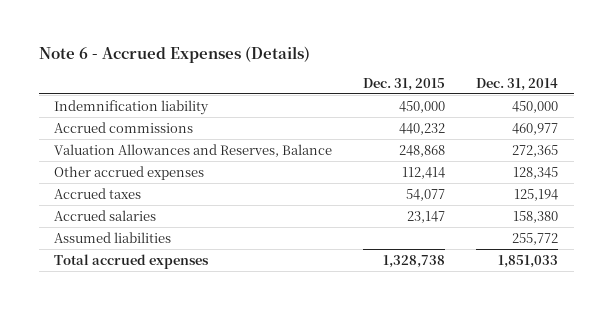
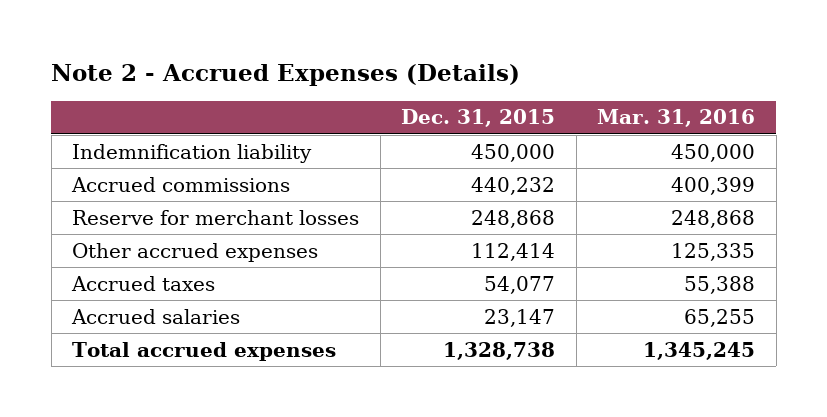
- Note 6 - Accrued Expenses (Details)
+ Note 2 - Accrued Expenses (Details)
- | Dec. 31, 2015 | Dec. 31, 2014
+ | Dec. 31, 2015 | Mar. 31, 2016
- Valuation Allowances and Reserves, Balance | 248,868 | 272,365
+ Reserve for merchant losses | 248,868 | 248,868
- Assumed liabilities | | 255,772

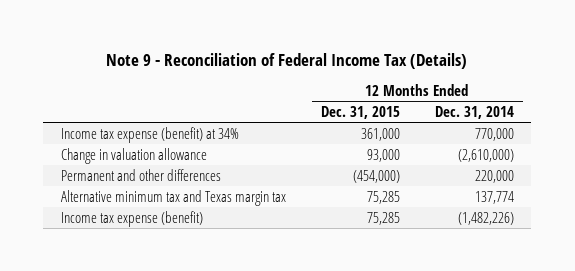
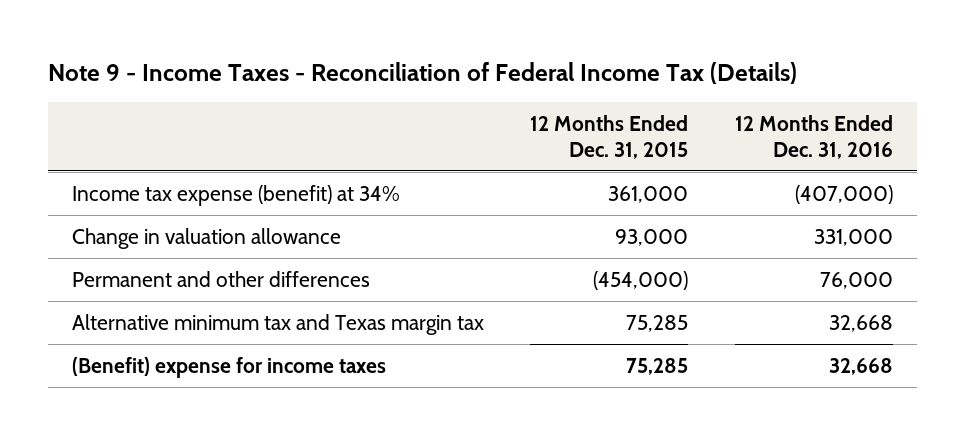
- Note 9 - Reconciliation of Federal Income Tax (Details)
+ Note 9 - Income Taxes - Reconciliation of Federal Income Tax (Details)
- | 12 Months Ended Dec. 31, 2015 | 12 Months Ended Dec. 31, 2014
+ | 12 Months Ended Dec. 31, 2015 | 12 Months Ended Dec. 31, 2016
- Income tax expense (benefit) | 75,285 | (1,482,226)
+ (Benefit) expense for income taxes | 75,285 | 32,668

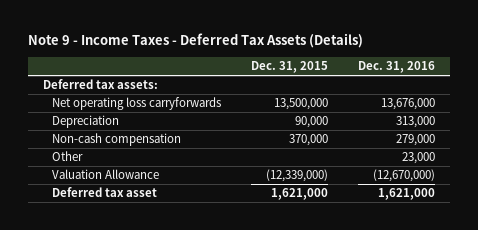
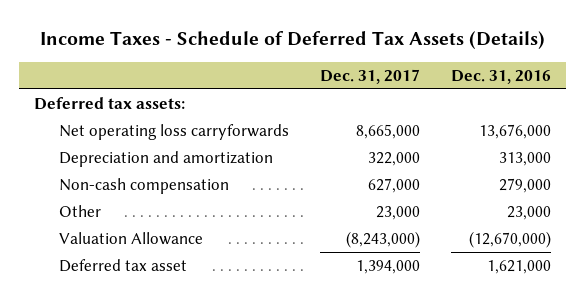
- Note 9 - Income Taxes - Deferred Tax Assets (Details)
+ Income Taxes - Schedule of Deferred Tax Assets (Details)
- | Dec. 31, 2015 | Dec. 31, 2016
+ | Dec. 31, 2017 | Dec. 31, 2016
- Depreciation | 90,000 | 313,000
+ Depreciation and amortization | 322,000 | 313,000

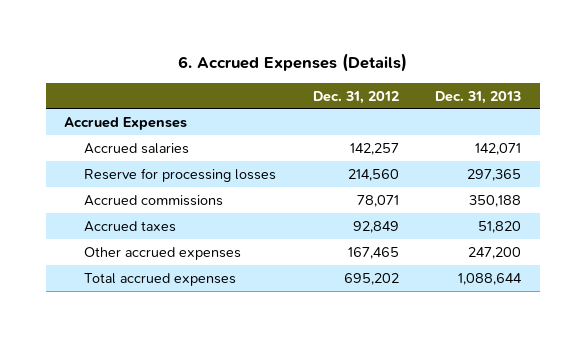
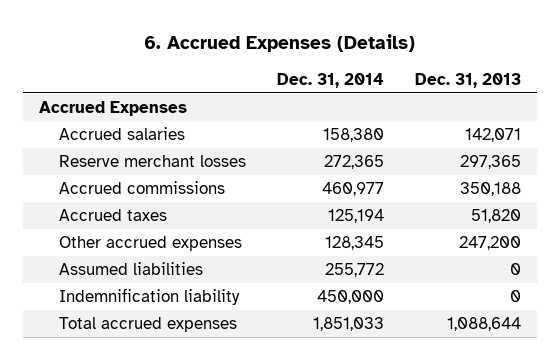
- | Dec. 31, 2012 | Dec. 31, 2013
+ | Dec. 31, 2014 | Dec. 31, 2013
- Reserve for processing losses | 214,560 | 297,365
+ Reserve merchant losses | 272,365 | 297,365
+ Assumed liabilities | 255,772 | 0
+ Indemnification liability | 450,000 | 0

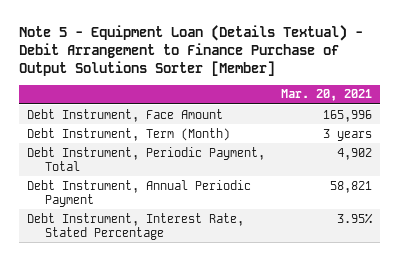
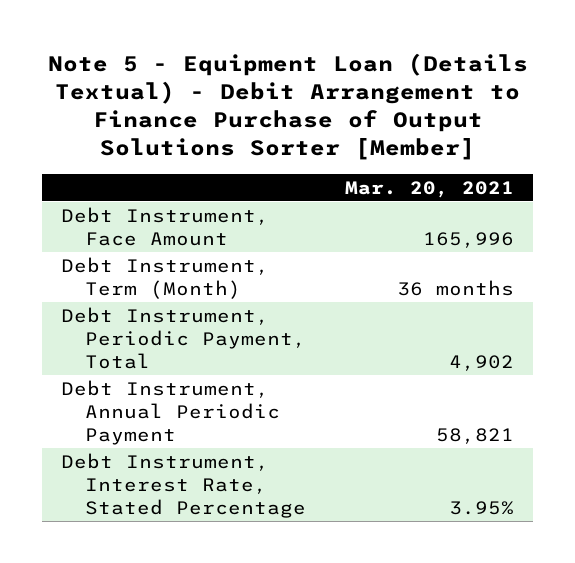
- Debt Instrument, Term (Month) | 3 years
+ Debt Instrument, Term (Month) | 36 months

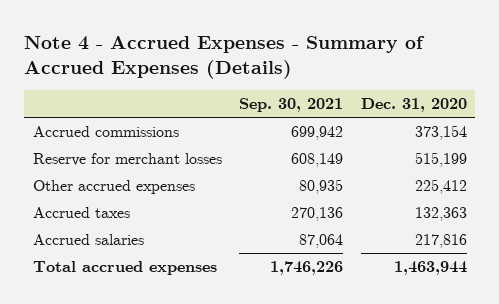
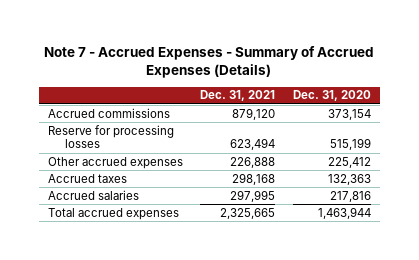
- Note 4 - Accrued Expenses - Summary of Accrued Expenses (Details)
+ Note 7 - Accrued Expenses - Summary of Accrued Expenses (Details)
- | Sep. 30, 2021 | Dec. 31, 2020
+ | Dec. 31, 2021 | Dec. 31, 2020
- Reserve for merchant losses | 608,149 | 515,199
+ Reserve for processing losses | 623,494 | 515,199

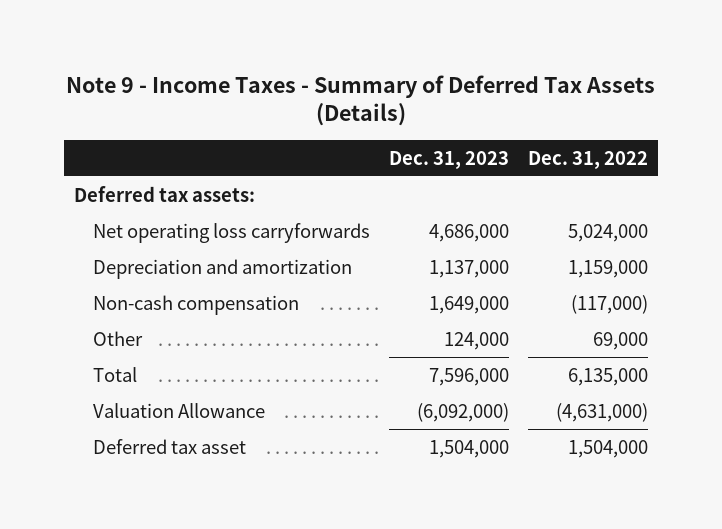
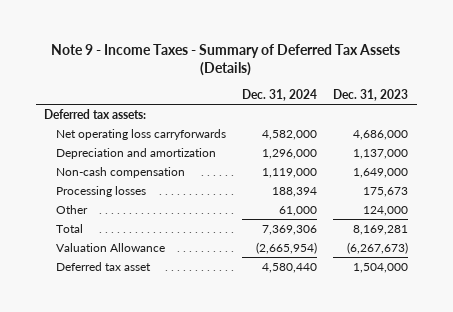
- | Dec. 31, 2023 | Dec. 31, 2022
+ | Dec. 31, 2024 | Dec. 31, 2023
+ Processing losses | 188,394 | 175,673
- Total | 7,596,000 | 6,135,000
- Valuation Allowance | (6,092,000) | (4,631,000)
+ Total | 7,369,306 | 8,169,281
+ Valuation Allowance | (2,665,954) | (6,267,673)

